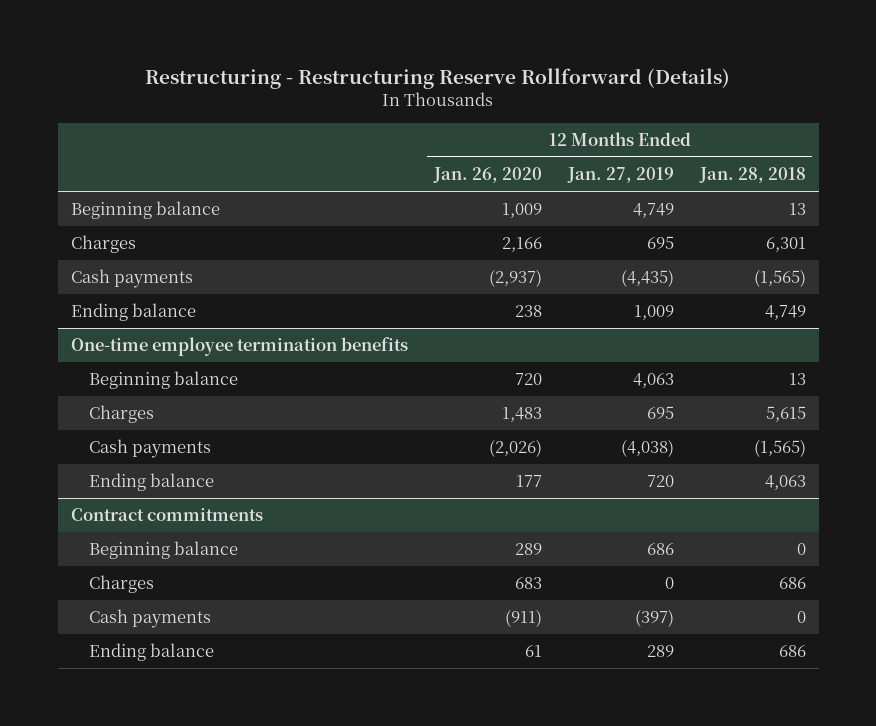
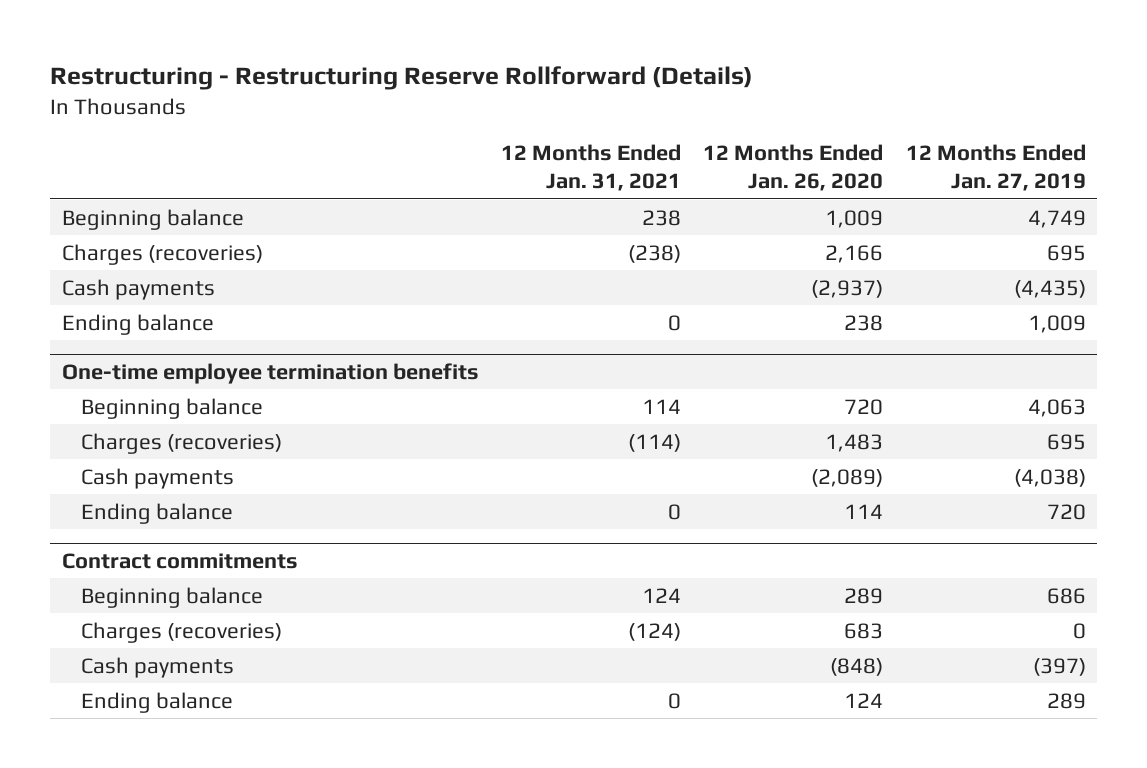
- | 12 Months Ended Jan. 26, 2020 | 12 Months Ended Jan. 27, 2019 | 12 Months Ended Jan. 28, 2018
+ | 12 Months Ended Jan. 31, 2021 | 12 Months Ended Jan. 26, 2020 | 12 Months Ended Jan. 27, 2019
- Charges | 2,166 | 695 | 6,301
+ Charges (recoveries) | (238) | 2,166 | 695
@ One-time employee termination benefits
- Charges | 1,483 | 695 | 5,615
- Cash payments | (2,026) | (4,038) | (1,565)
- Ending balance | 177 | 720 | 4,063
+ Charges (recoveries) | (114) | 1,483 | 695
+ Cash payments | | (2,089) | (4,038)
+ Ending balance | 0 | 114 | 720
@ Contract commitments
- Charges | 683 | 0 | 686
- Cash payments | (911) | (397) | 0
- Ending balance | 61 | 289 | 686
+ Charges (recoveries) | (124) | 683 | 0
+ Cash payments | | (848) | (397)
+ Ending balance | 0 | 124 | 289

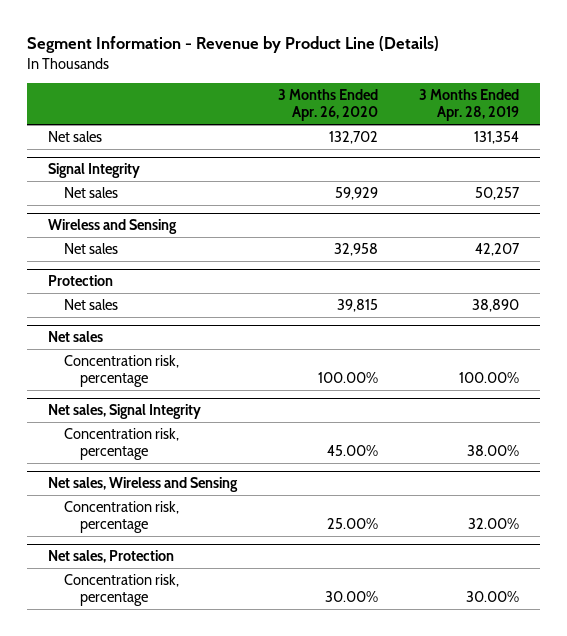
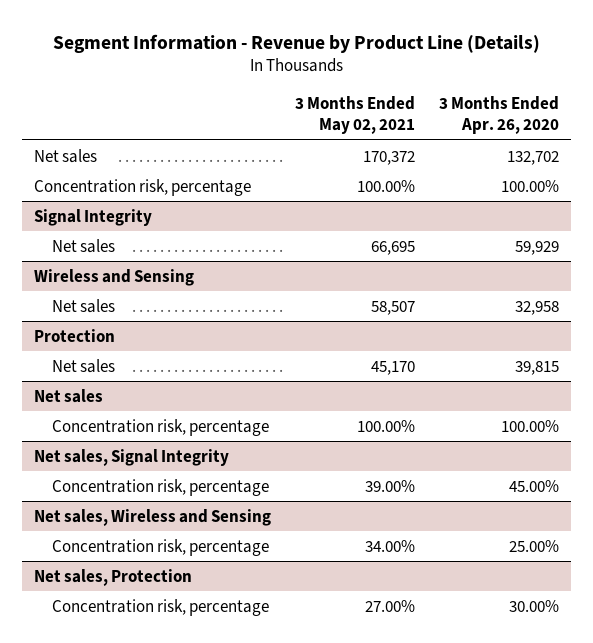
- | 3 Months Ended Apr. 26, 2020 | 3 Months Ended Apr. 28, 2019
+ | 3 Months Ended May 02, 2021 | 3 Months Ended Apr. 26, 2020
+ Concentration risk, percentage | 100.00% | 100.00%

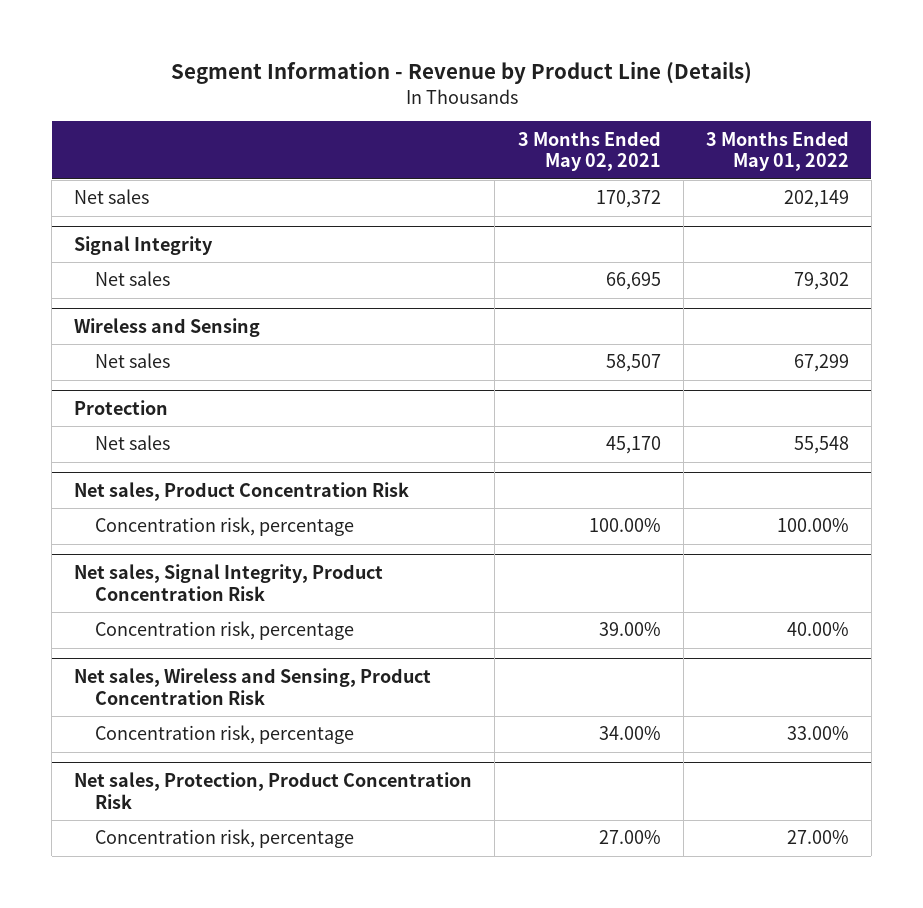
- | 3 Months Ended May 02, 2021 | 3 Months Ended Apr. 26, 2020
+ | 3 Months Ended May 02, 2021 | 3 Months Ended May 01, 2022
- Concentration risk, percentage | 100.00% | 100.00%
- Net sales
+ Net sales, Product Concentration Risk
- Net sales, Signal Integrity
+ Net sales, Signal Integrity, Product Concentration Risk
- Net sales, Wireless and Sensing
+ Net sales, Wireless and Sensing, Product Concentration Risk
- Net sales, Protection
+ Net sales, Protection, Product Concentration Risk

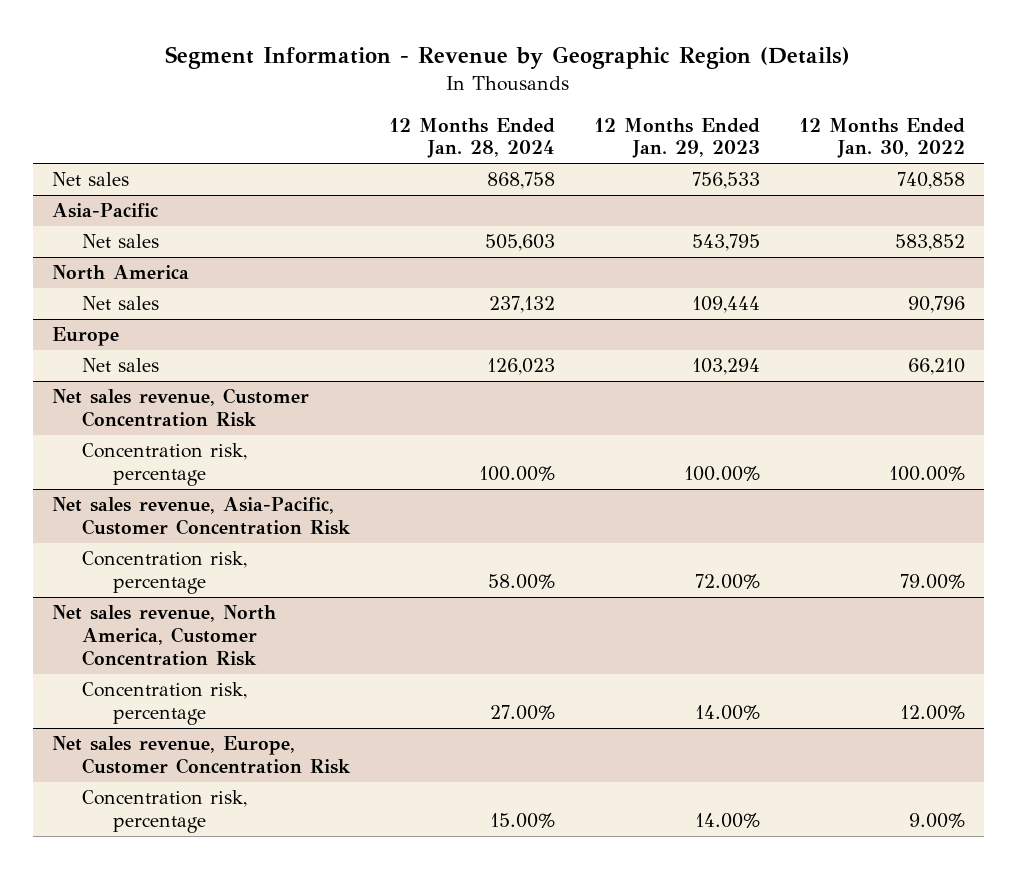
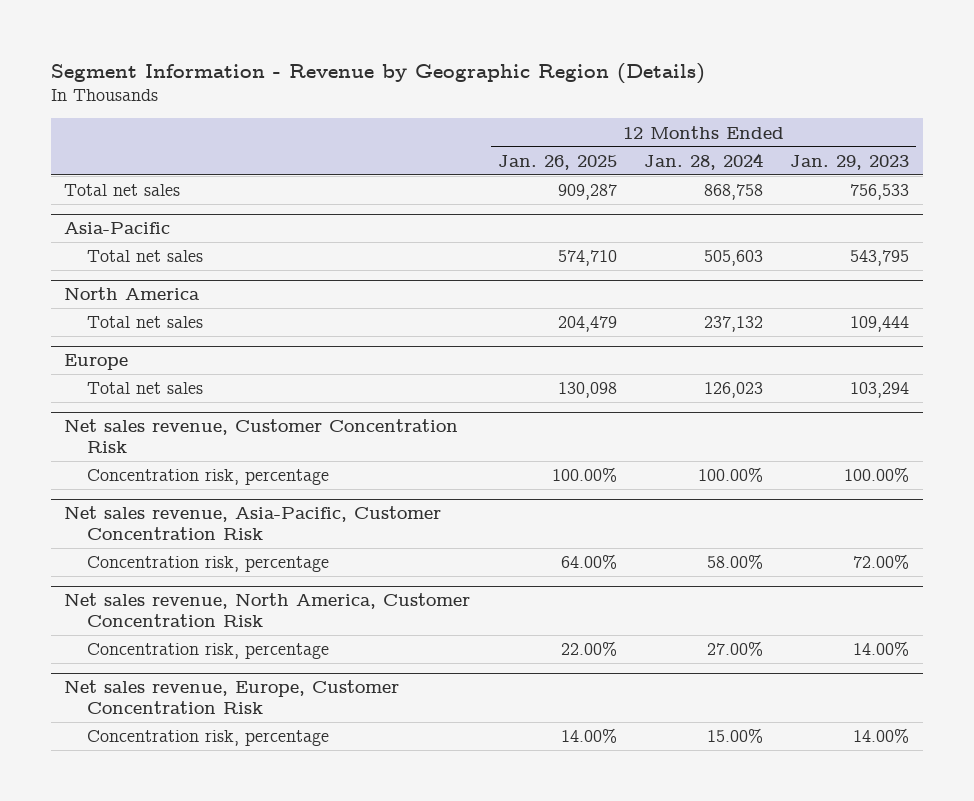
- | 12 Months Ended Jan. 28, 2024 | 12 Months Ended Jan. 29, 2023 | 12 Months Ended Jan. 30, 2022
+ | 12 Months Ended Jan. 26, 2025 | 12 Months Ended Jan. 28, 2024 | 12 Months Ended Jan. 29, 2023
- Net sales | 868,758 | 756,533 | 740,858
+ Total net sales | 909,287 | 868,758 | 756,533
@ Asia-Pacific
- Net sales | 505,603 | 543,795 | 583,852
+ Total net sales | 574,710 | 505,603 | 543,795
@ North America
- Net sales | 237,132 | 109,444 | 90,796
+ Total net sales | 204,479 | 237,132 | 109,444
@ Europe
- Net sales | 126,023 | 103,294 | 66,210
+ Total net sales | 130,098 | 126,023 | 103,294

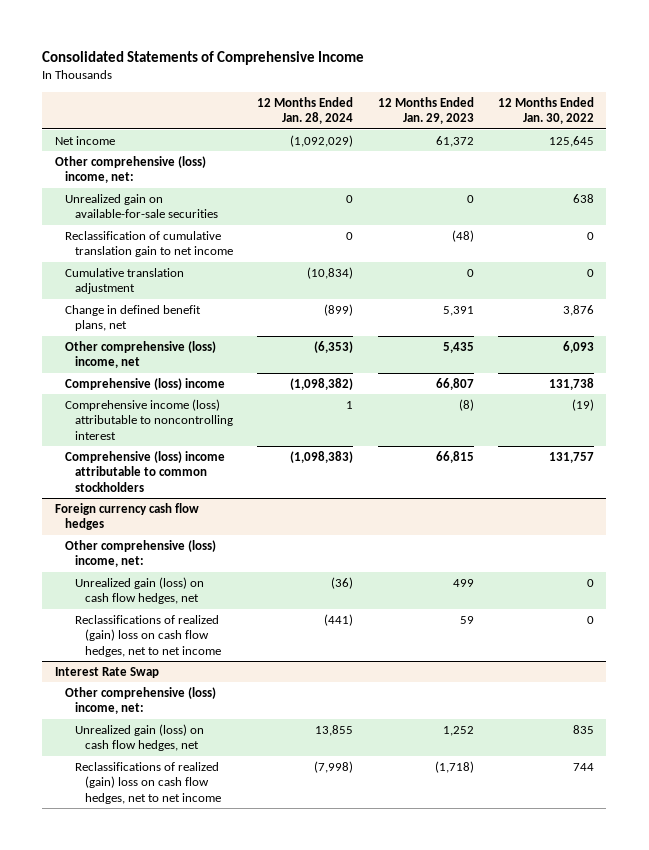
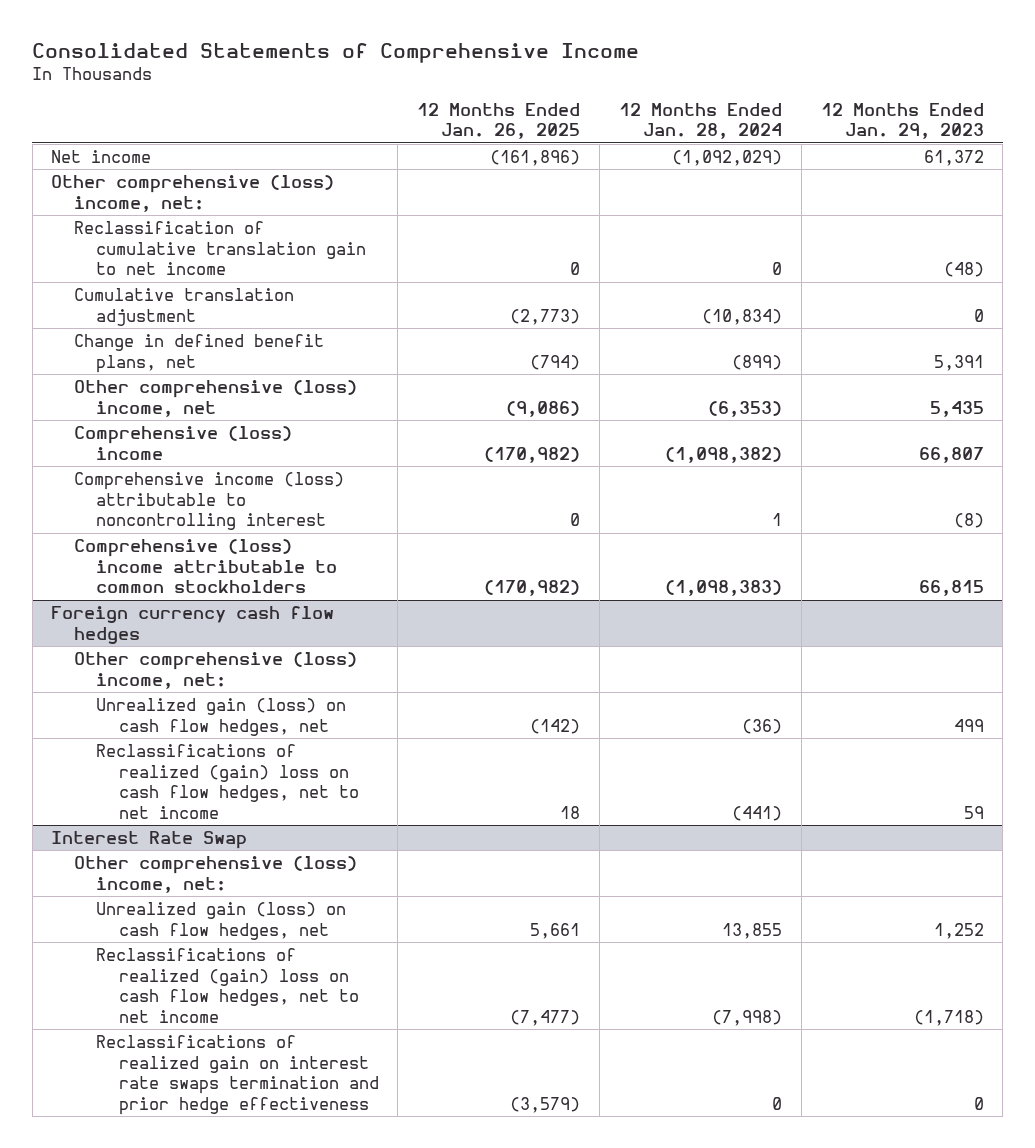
- | 12 Months Ended Jan. 28, 2024 | 12 Months Ended Jan. 29, 2023 | 12 Months Ended Jan. 30, 2022
+ | 12 Months Ended Jan. 26, 2025 | 12 Months Ended Jan. 28, 2024 | 12 Months Ended Jan. 29, 2023
- Unrealized gain on available-for-sale securities | 0 | 0 | 638
@ Interest Rate Swap
+ Reclassifications of realized gain on interest rate swaps termination and prior hedge effectiveness | (3,579) | 0 | 0

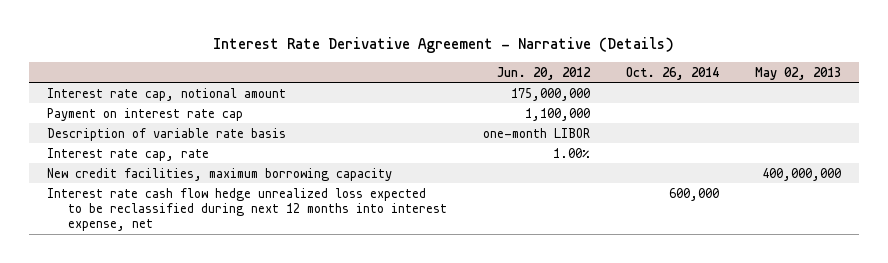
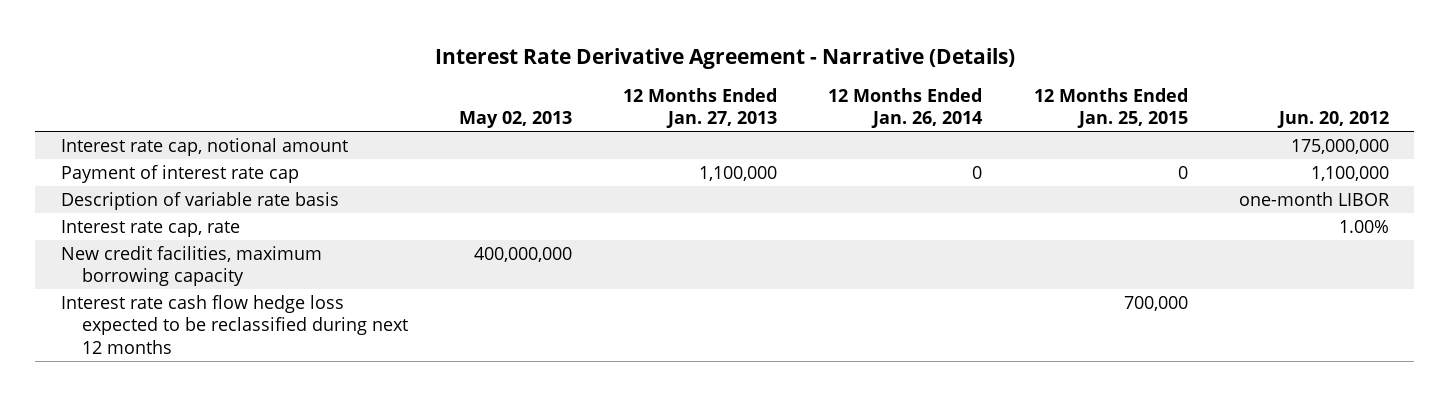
- | Jun. 20, 2012 | Oct. 26, 2014 | May 02, 2013
+ | May 02, 2013 | 12 Months Ended Jan. 27, 2013 | 12 Months Ended Jan. 26, 2014 | 12 Months Ended Jan. 25, 2015 | Jun. 20, 2012
- Payment on interest rate cap | 1,100,000 | |
+ Payment of interest rate cap | | 1,100,000 | 0 | 0 | 1,100,000
- Interest rate cash flow hedge unrealized loss expected to be reclassified during next 12 months into interest expense, net | | 600,000 |
+ Interest rate cash flow hedge loss expected to be reclassified during next 12 months | | | | 700,000 |

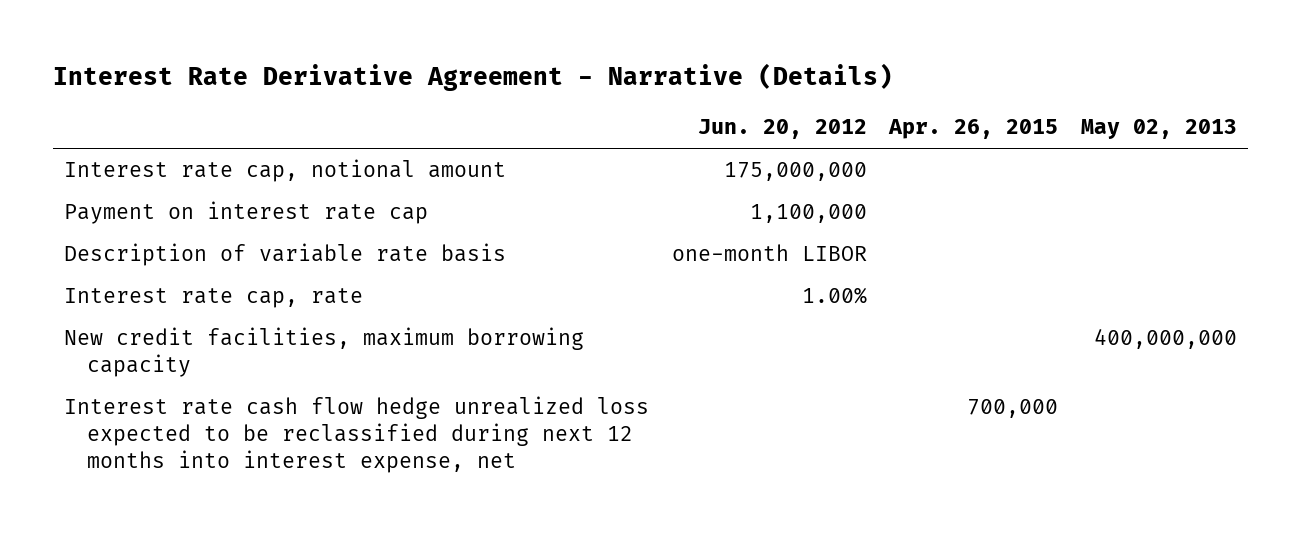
- | May 02, 2013 | 12 Months Ended Jan. 27, 2013 | 12 Months Ended Jan. 26, 2014 | 12 Months Ended Jan. 25, 2015 | Jun. 20, 2012
+ | Jun. 20, 2012 | Apr. 26, 2015 | May 02, 2013
- Payment of interest rate cap | | 1,100,000 | 0 | 0 | 1,100,000
+ Payment on interest rate cap | 1,100,000 | |
- Interest rate cash flow hedge loss expected to be reclassified during next 12 months | | | | 700,000 |
+ Interest rate cash flow hedge unrealized loss expected to be reclassified during next 12 months into interest expense, net | | 700,000 |

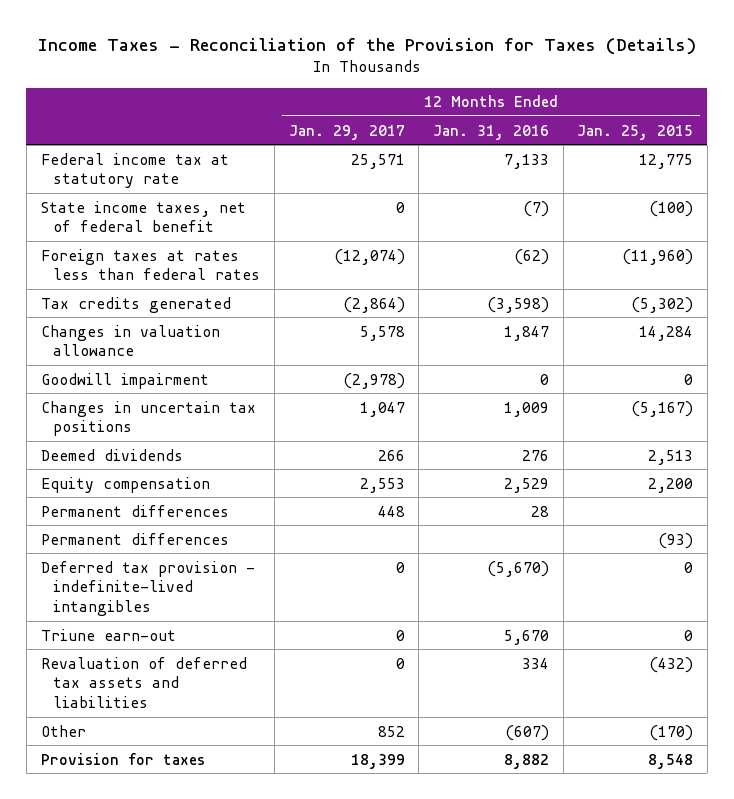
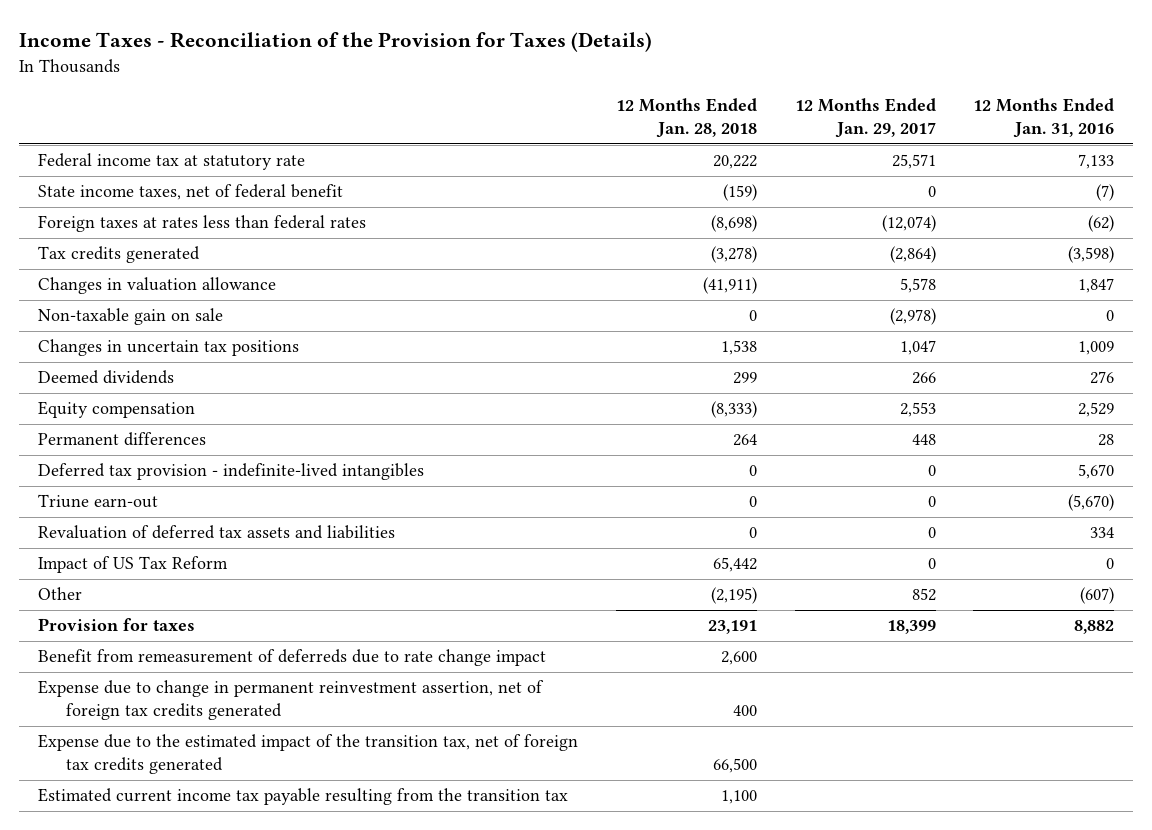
- | 12 Months Ended Jan. 29, 2017 | 12 Months Ended Jan. 31, 2016 | 12 Months Ended Jan. 25, 2015
+ | 12 Months Ended Jan. 28, 2018 | 12 Months Ended Jan. 29, 2017 | 12 Months Ended Jan. 31, 2016
- Goodwill impairment | (2,978) | 0 | 0
+ Non-taxable gain on sale | 0 | (2,978) | 0
- Permanent differences | | | (93)
- Deferred tax provision - indefinite-lived intangibles | 0 | (5,670) | 0
- Triune earn-out | 0 | 5,670 | 0
+ Deferred tax provision - indefinite-lived intangibles | 0 | 0 | 5,670
+ Triune earn-out | 0 | 0 | (5,670)
+ Impact of US Tax Reform | 65,442 | 0 | 0
+ Benefit from remeasurement of deferreds due to rate change impact | 2,600 | |
+ Expense due to change in permanent reinvestment assertion, net of foreign tax credits generated | 400 | |
+ Expense due to the estimated impact of the transition tax, net of foreign tax credits generated | 66,500 | |
+ Estimated current income tax payable resulting from the transition tax | 1,100 | |

